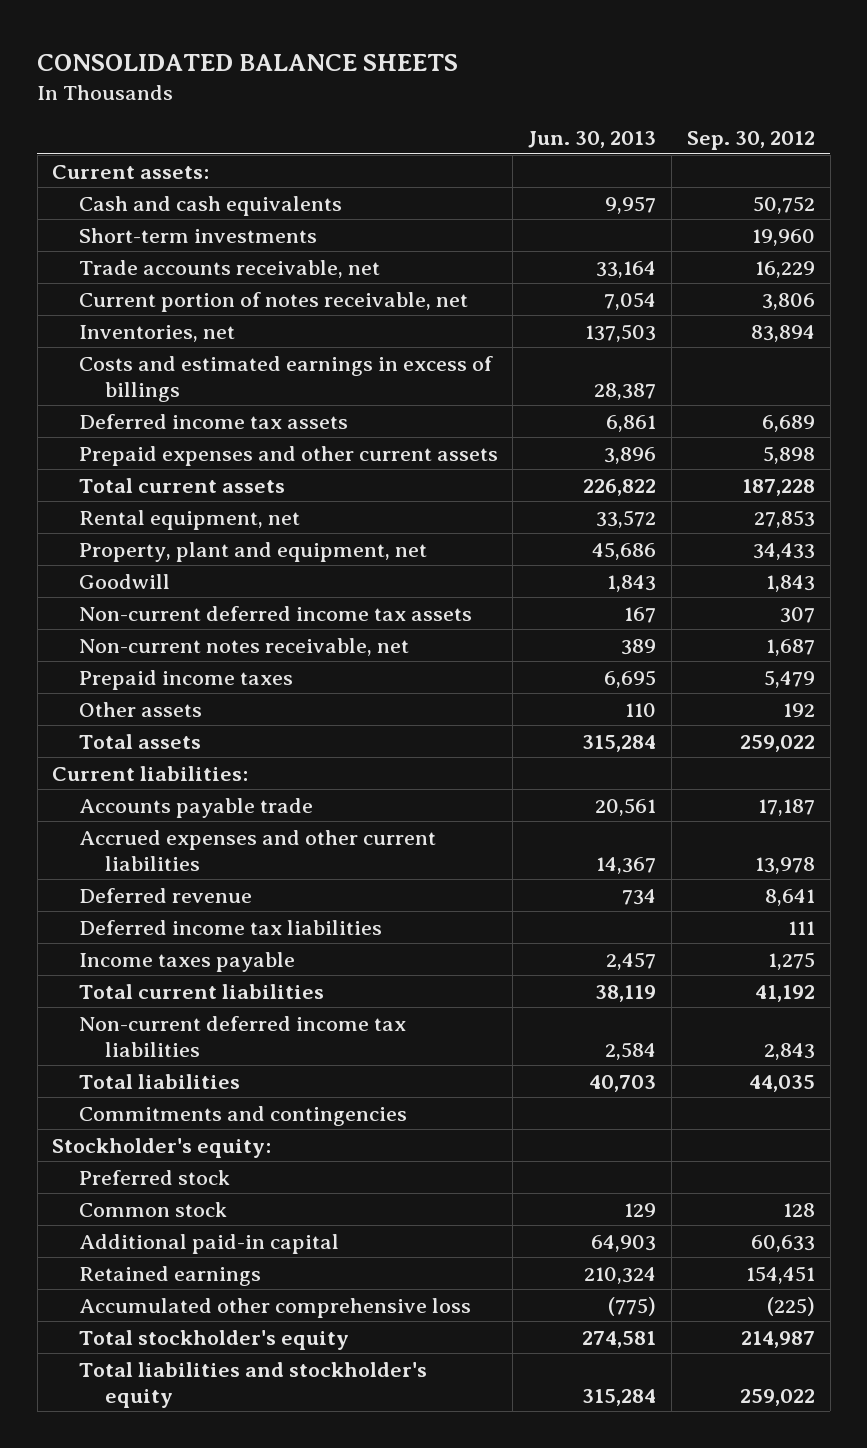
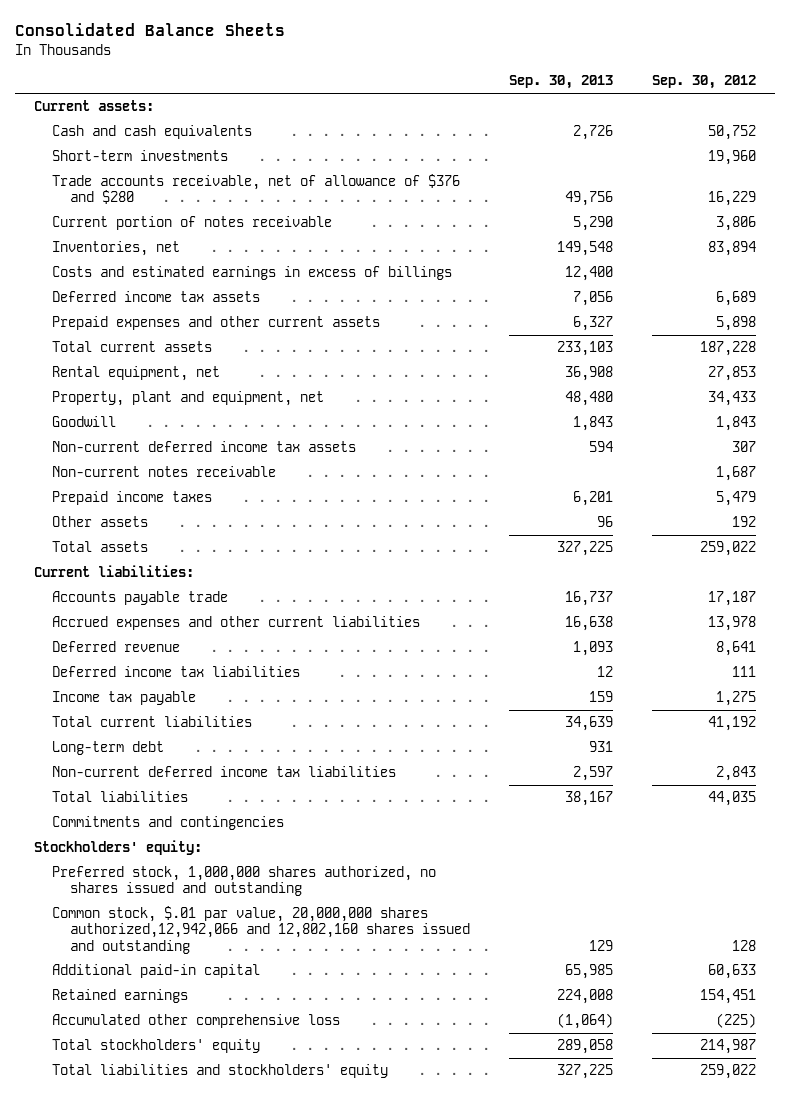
- CONSOLIDATED BALANCE SHEETS
+ Consolidated Balance Sheets
- | Jun. 30, 2013 | Sep. 30, 2012
+ | Sep. 30, 2013 | Sep. 30, 2012
- Trade accounts receivable, net | 33,164 | 16,229
- Current portion of notes receivable, net | 7,054 | 3,806
+ Trade accounts receivable, net of allowance of $376 and $280 | 49,756 | 16,229
+ Current portion of notes receivable | 5,290 | 3,806
- Non-current notes receivable, net | 389 | 1,687
+ Non-current notes receivable | | 1,687
- Income taxes payable | 2,457 | 1,275
+ Income tax payable | 159 | 1,275
+ Long-term debt | 931 |
- Stockholder's equity:
- Preferred stock
- Common stock | 129 | 128
+ Stockholders' equity:
+ Preferred stock, 1,000,000 shares authorized, no shares issued and outstanding
+ Common stock, $.01 par value, 20,000,000 shares authorized,12,942,066 and 12,802,160 shares issued and outstanding | 129 | 128
- Total stockholder's equity | 274,581 | 214,987
- Total liabilities and stockholder's equity | 315,284 | 259,022
+ Total stockholders' equity | 289,058 | 214,987
+ Total liabilities and stockholders' equity | 327,225 | 259,022

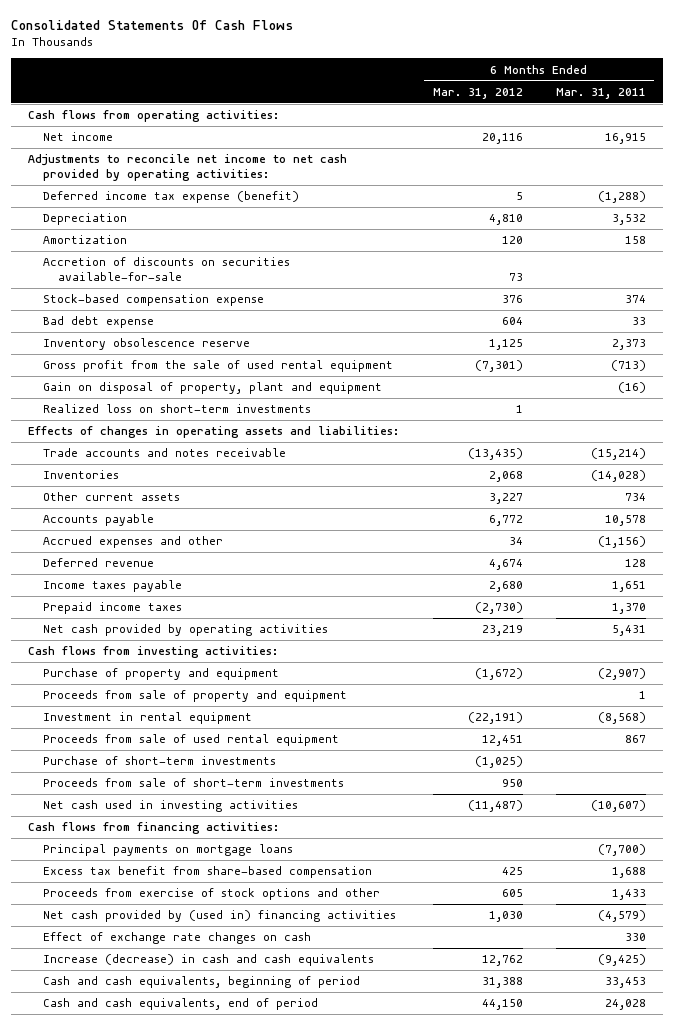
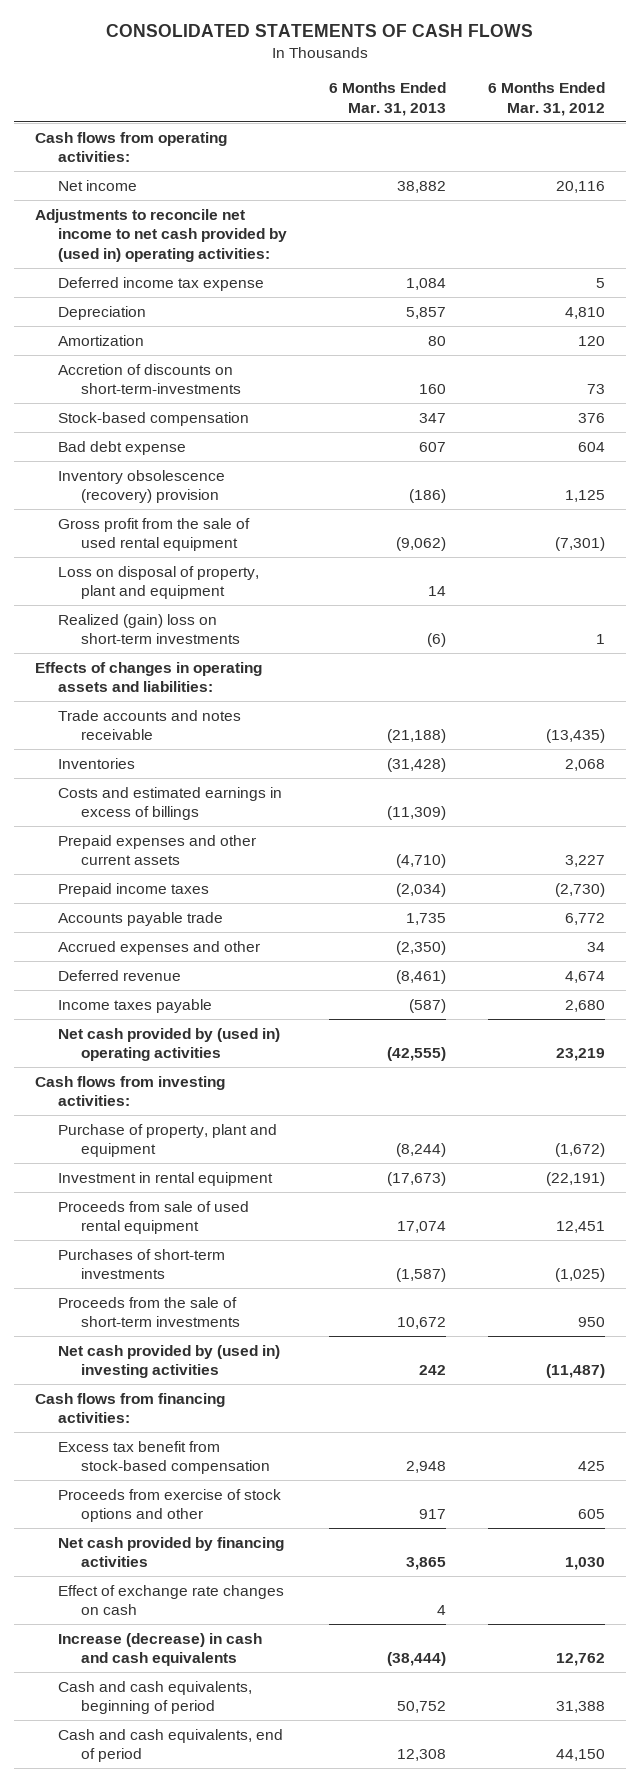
- Consolidated Statements Of Cash Flows
+ CONSOLIDATED STATEMENTS OF CASH FLOWS
- | 6 Months Ended Mar. 31, 2012 | 6 Months Ended Mar. 31, 2011
+ | 6 Months Ended Mar. 31, 2013 | 6 Months Ended Mar. 31, 2012
- Adjustments to reconcile net income to net cash provided by operating activities:
- Deferred income tax expense (benefit) | 5 | (1,288)
+ Adjustments to reconcile net income to net cash provided by (used in) operating activities:
+ Deferred income tax expense | 1,084 | 5
- Accretion of discounts on securities available-for-sale | 73 |
- Stock-based compensation expense | 376 | 374
+ Accretion of discounts on short-term-investments | 160 | 73
+ Stock-based compensation | 347 | 376
- Inventory obsolescence reserve | 1,125 | 2,373
+ Inventory obsolescence (recovery) provision | (186) | 1,125
- Gain on disposal of property, plant and equipment | | (16)
- Realized loss on short-term investments | 1 |
+ Loss on disposal of property, plant and equipment | 14 |
+ Realized (gain) loss on short-term investments | (6) | 1
- Other current assets | 3,227 | 734
- Accounts payable | 6,772 | 10,578
+ Costs and estimated earnings in excess of billings | (11,309) |
+ Prepaid expenses and other current assets | (4,710) | 3,227
moved up: Prepaid income taxes | (2,034) | (2,730)
+ Accounts payable trade | 1,735 | 6,772
- Net cash provided by operating activities | 23,219 | 5,431
+ Net cash provided by (used in) operating activities | (42,555) | 23,219
- Purchase of property and equipment | (1,672) | (2,907)
- Proceeds from sale of property and equipment | | 1
+ Purchase of property, plant and equipment | (8,244) | (1,672)
- Purchase of short-term investments | (1,025) |
- Proceeds from sale of short-term investments | 950 |
- Net cash used in investing activities | (11,487) | (10,607)
+ Purchases of short-term investments | (1,587) | (1,025)
+ Proceeds from the sale of short-term investments | 10,672 | 950
+ Net cash provided by (used in) investing activities | 242 | (11,487)
- Principal payments on mortgage loans | | (7,700)
- Excess tax benefit from share-based compensation | 425 | 1,688
+ Excess tax benefit from stock-based compensation | 2,948 | 425
- Net cash provided by (used in) financing activities | 1,030 | (4,579)
+ Net cash provided by financing activities | 3,865 | 1,030

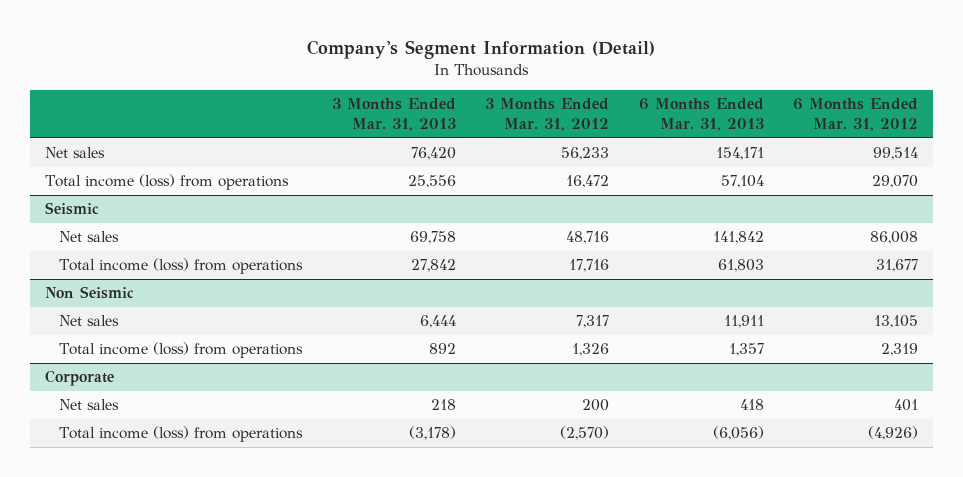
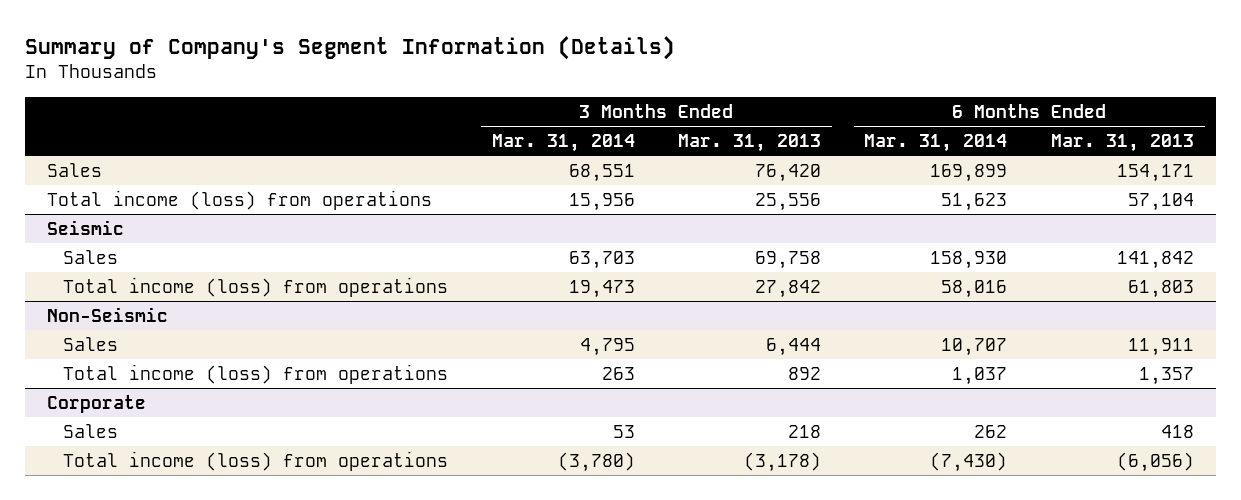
- Company's Segment Information (Detail)
+ Summary of Company's Segment Information (Details)
- | 3 Months Ended Mar. 31, 2013 | 3 Months Ended Mar. 31, 2012 | 6 Months Ended Mar. 31, 2013 | 6 Months Ended Mar. 31, 2012
+ | 3 Months Ended Mar. 31, 2014 | 3 Months Ended Mar. 31, 2013 | 6 Months Ended Mar. 31, 2014 | 6 Months Ended Mar. 31, 2013
- Net sales | 76,420 | 56,233 | 154,171 | 99,514
+ Sales | 68,551 | 76,420 | 169,899 | 154,171
@ Seismic
- Net sales | 69,758 | 48,716 | 141,842 | 86,008
+ Sales | 63,703 | 69,758 | 158,930 | 141,842
- Non Seismic
- Net sales | 6,444 | 7,317 | 11,911 | 13,105
+ Non-Seismic
+ Sales | 4,795 | 6,444 | 10,707 | 11,911
@ Corporate
- Net sales | 218 | 200 | 418 | 401
+ Sales | 53 | 218 | 262 | 418

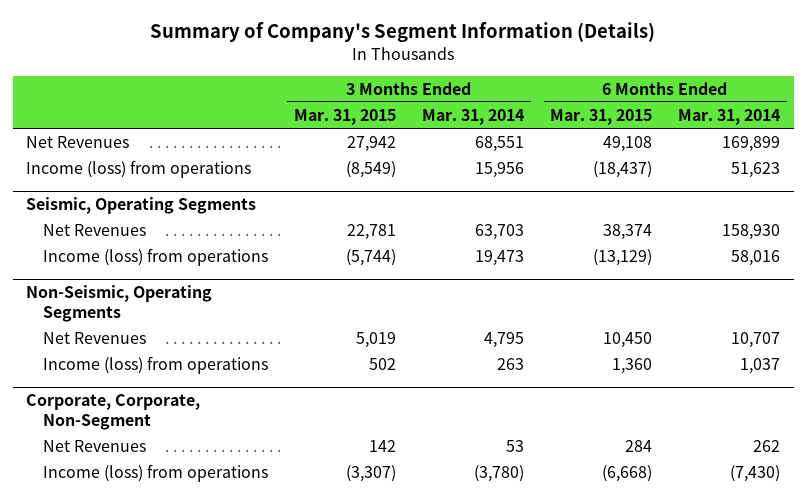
- | 3 Months Ended Mar. 31, 2014 | 3 Months Ended Mar. 31, 2013 | 6 Months Ended Mar. 31, 2014 | 6 Months Ended Mar. 31, 2013
+ | 3 Months Ended Mar. 31, 2015 | 3 Months Ended Mar. 31, 2014 | 6 Months Ended Mar. 31, 2015 | 6 Months Ended Mar. 31, 2014
- Sales | 68,551 | 76,420 | 169,899 | 154,171
- Total income (loss) from operations | 15,956 | 25,556 | 51,623 | 57,104
- Seismic
- Sales | 63,703 | 69,758 | 158,930 | 141,842
- Total income (loss) from operations | 19,473 | 27,842 | 58,016 | 61,803
- Non-Seismic
- Sales | 4,795 | 6,444 | 10,707 | 11,911
- Total income (loss) from operations | 263 | 892 | 1,037 | 1,357
- Corporate
- Sales | 53 | 218 | 262 | 418
- Total income (loss) from operations | (3,780) | (3,178) | (7,430) | (6,056)
+ Net Revenues | 27,942 | 68,551 | 49,108 | 169,899
+ Income (loss) from operations | (8,549) | 15,956 | (18,437) | 51,623
+ Seismic, Operating Segments
+ Net Revenues | 22,781 | 63,703 | 38,374 | 158,930
+ Income (loss) from operations | (5,744) | 19,473 | (13,129) | 58,016
+ Non-Seismic, Operating Segments
+ Net Revenues | 5,019 | 4,795 | 10,450 | 10,707
+ Income (loss) from operations | 502 | 263 | 1,360 | 1,037
+ Corporate, Corporate, Non-Segment
+ Net Revenues | 142 | 53 | 284 | 262
+ Income (loss) from operations | (3,307) | (3,780) | (6,668) | (7,430)

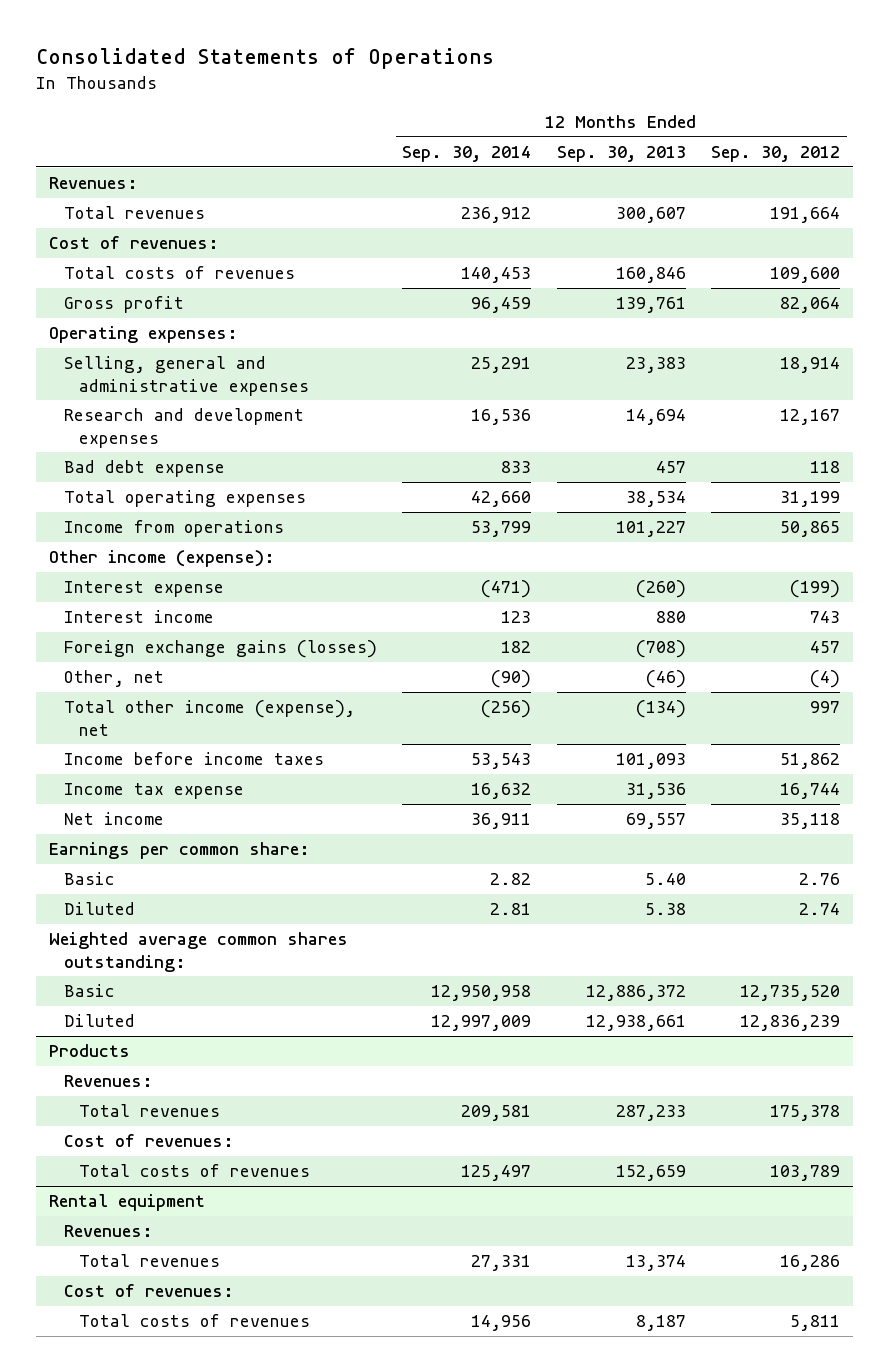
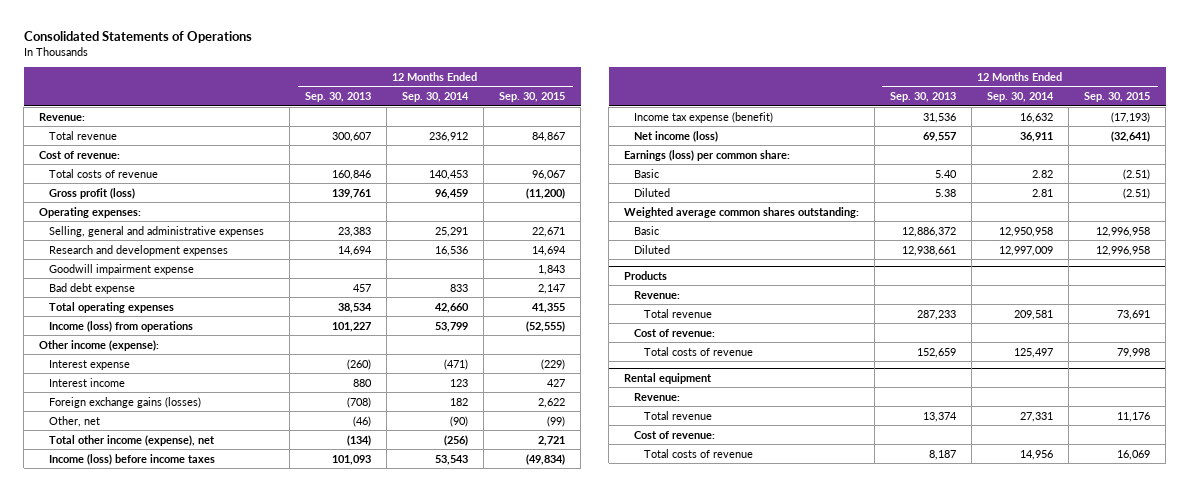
- | 12 Months Ended Sep. 30, 2014 | 12 Months Ended Sep. 30, 2013 | 12 Months Ended Sep. 30, 2012
+ | 12 Months Ended Sep. 30, 2013 | 12 Months Ended Sep. 30, 2014 | 12 Months Ended Sep. 30, 2015
- Revenues:
- Total revenues | 236,912 | 300,607 | 191,664
- Cost of revenues:
- Total costs of revenues | 140,453 | 160,846 | 109,600
- Gross profit | 96,459 | 139,761 | 82,064
+ Revenue:
+ Total revenue | 300,607 | 236,912 | 84,867
+ Cost of revenue:
+ Total costs of revenue | 160,846 | 140,453 | 96,067
+ Gross profit (loss) | 139,761 | 96,459 | (11,200)
+ Goodwill impairment expense | | | 1,843
- Income from operations | 53,799 | 101,227 | 50,865
+ Income (loss) from operations | 101,227 | 53,799 | (52,555)
- Income before income taxes | 53,543 | 101,093 | 51,862
- Income tax expense | 16,632 | 31,536 | 16,744
- Net income | 36,911 | 69,557 | 35,118
- Earnings per common share:
+ Income (loss) before income taxes | 101,093 | 53,543 | (49,834)
+ Income tax expense (benefit) | 31,536 | 16,632 | (17,193)
+ Net income (loss) | 69,557 | 36,911 | (32,641)
+ Earnings (loss) per common share:
@ Products
- Revenues:
- Total revenues | 209,581 | 287,233 | 175,378
- Cost of revenues:
- Total costs of revenues | 125,497 | 152,659 | 103,789
+ Revenue:
+ Total revenue | 287,233 | 209,581 | 73,691
+ Cost of revenue:
+ Total costs of revenue | 152,659 | 125,497 | 79,998
@ Rental equipment
- Revenues:
- Total revenues | 27,331 | 13,374 | 16,286
- Cost of revenues:
- Total costs of revenues | 14,956 | 8,187 | 5,811
+ Revenue:
+ Total revenue | 13,374 | 27,331 | 11,176
+ Cost of revenue:
+ Total costs of revenue | 8,187 | 14,956 | 16,069

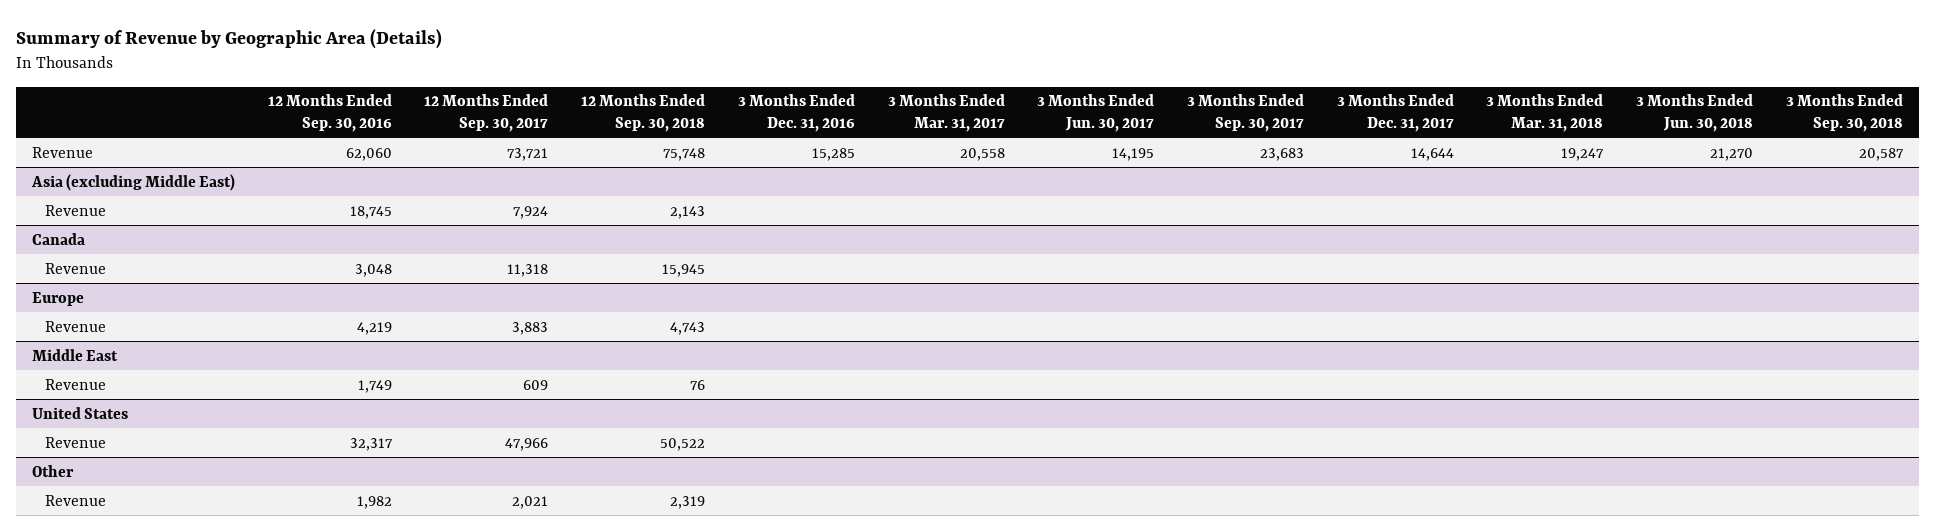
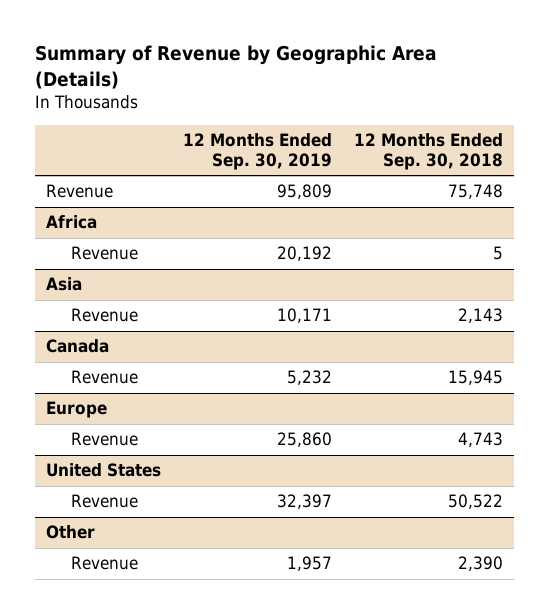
- | 12 Months Ended Sep. 30, 2016 | 12 Months Ended Sep. 30, 2017 | 12 Months Ended Sep. 30, 2018 | 3 Months Ended Dec. 31, 2016 | 3 Months Ended Mar. 31, 2017 | 3 Months Ended Jun. 30, 2017 | 3 Months Ended Sep. 30, 2017 | 3 Months Ended Dec. 31, 2017 | 3 Months Ended Mar. 31, 2018 | 3 Months Ended Jun. 30, 2018 | 3 Months Ended Sep. 30, 2018
+ | 12 Months Ended Sep. 30, 2019 | 12 Months Ended Sep. 30, 2018
- Asia (excluding Middle East)
+ Africa
+ Revenue | 20,192 | 5
+ Asia
- Middle East
- Revenue | 1,749 | 609 | 76 | | | | | | | |
@ Other
- Revenue | 1,982 | 2,021 | 2,319 | | | | | | | |
+ Revenue | 1,957 | 2,390

